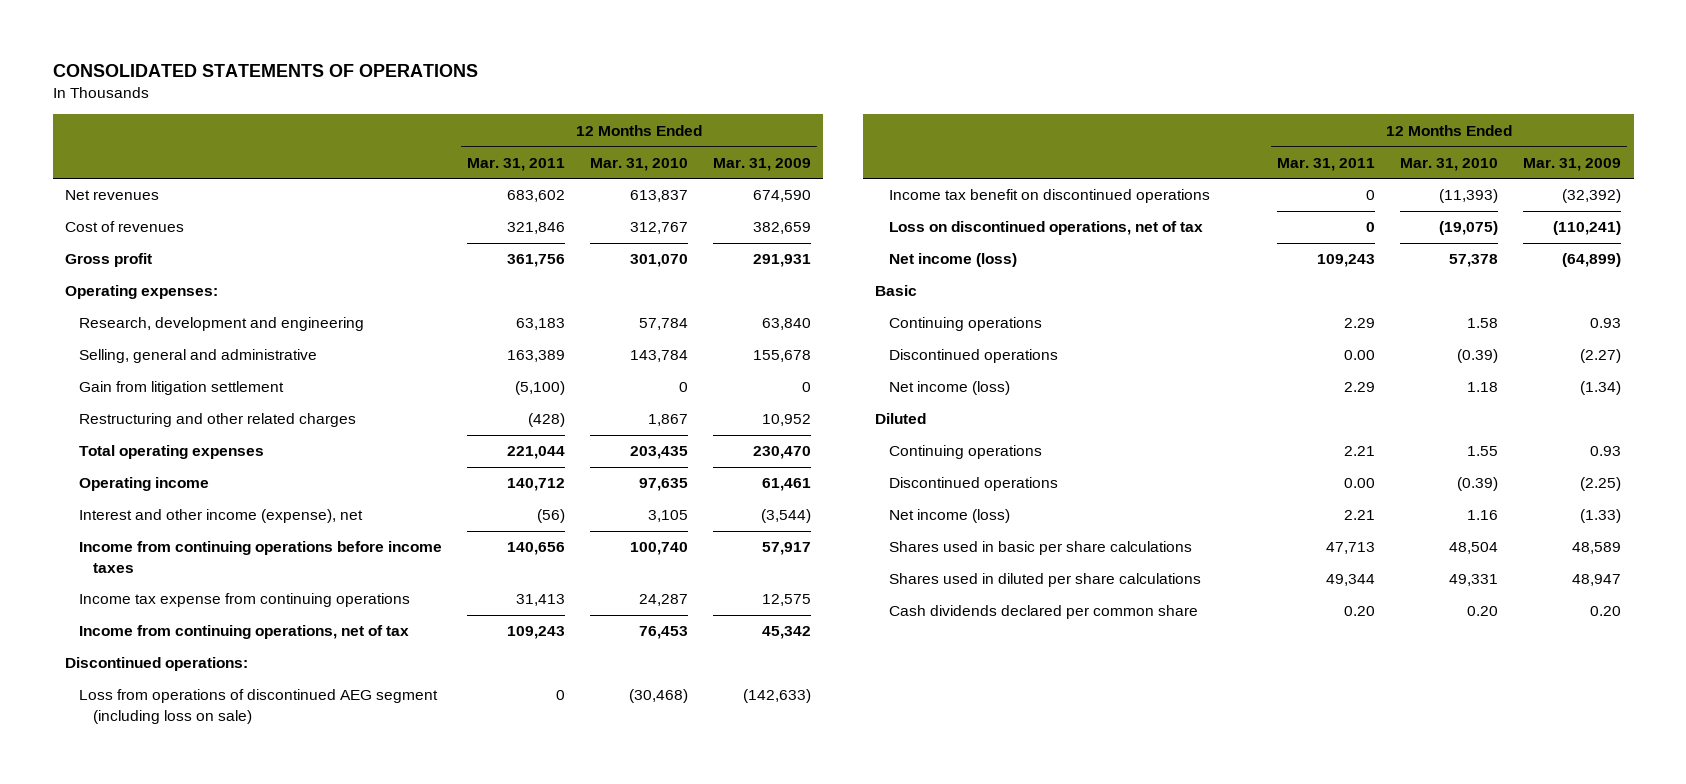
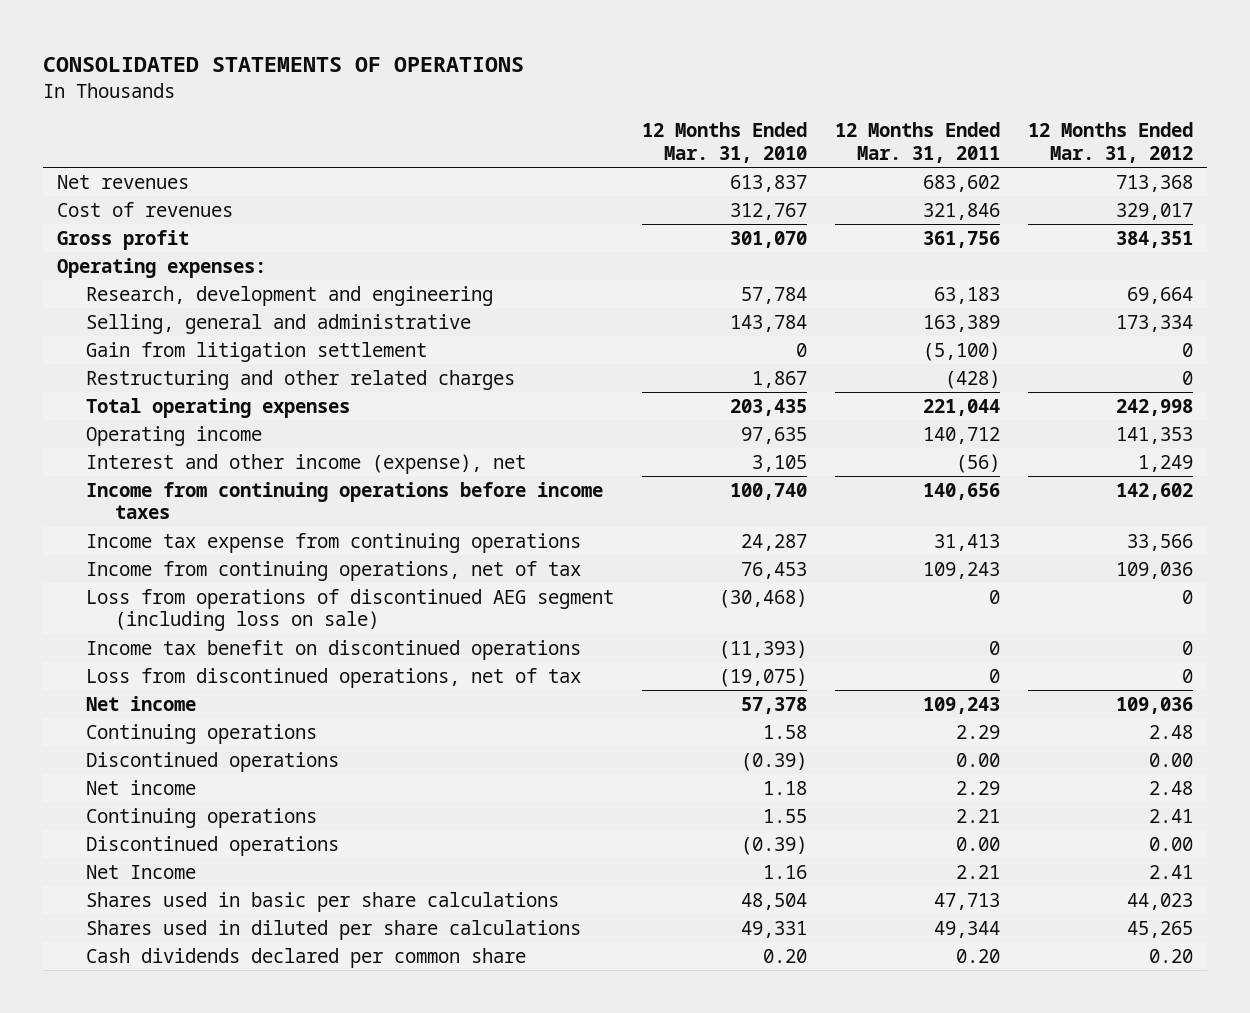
- | 12 Months Ended Mar. 31, 2011 | 12 Months Ended Mar. 31, 2010 | 12 Months Ended Mar. 31, 2009
+ | 12 Months Ended Mar. 31, 2010 | 12 Months Ended Mar. 31, 2011 | 12 Months Ended Mar. 31, 2012
- Discontinued operations:
- Loss on discontinued operations, net of tax | 0 | (19,075) | (110,241)
- Net income (loss) | 109,243 | 57,378 | (64,899)
- Basic
+ Loss from discontinued operations, net of tax | (19,075) | 0 | 0
+ Net income | 57,378 | 109,243 | 109,036
- Net income (loss) | 2.29 | 1.18 | (1.34)
- Diluted
+ Net income | 1.18 | 2.29 | 2.48
- Net income (loss) | 2.21 | 1.16 | (1.33)
+ Net Income | 1.16 | 2.21 | 2.41

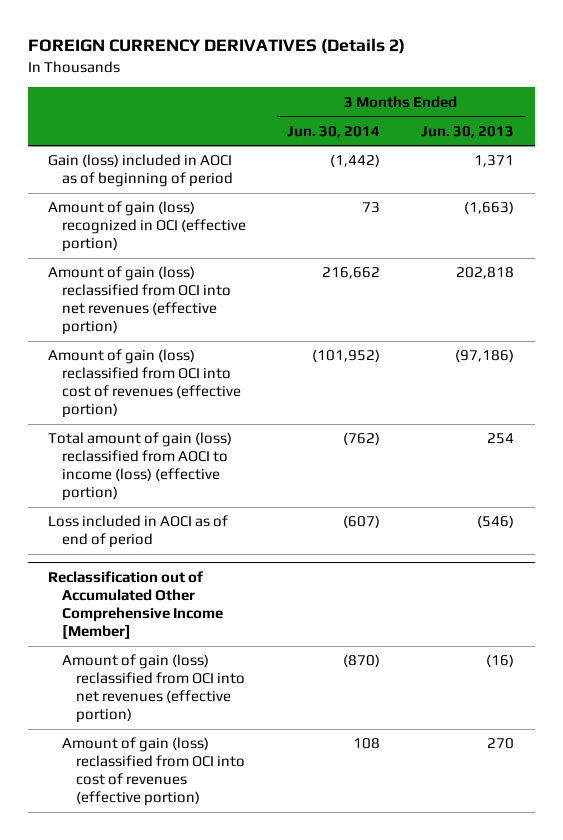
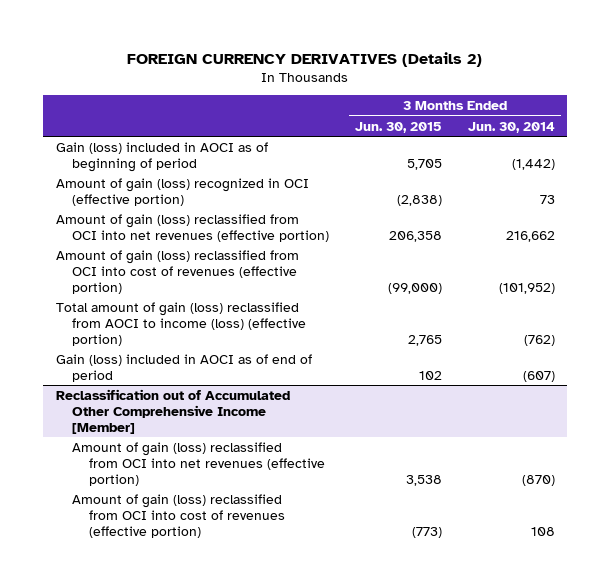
- | 3 Months Ended Jun. 30, 2014 | 3 Months Ended Jun. 30, 2013
+ | 3 Months Ended Jun. 30, 2015 | 3 Months Ended Jun. 30, 2014
- Loss included in AOCI as of end of period | (607) | (546)
+ Gain (loss) included in AOCI as of end of period | 102 | (607)

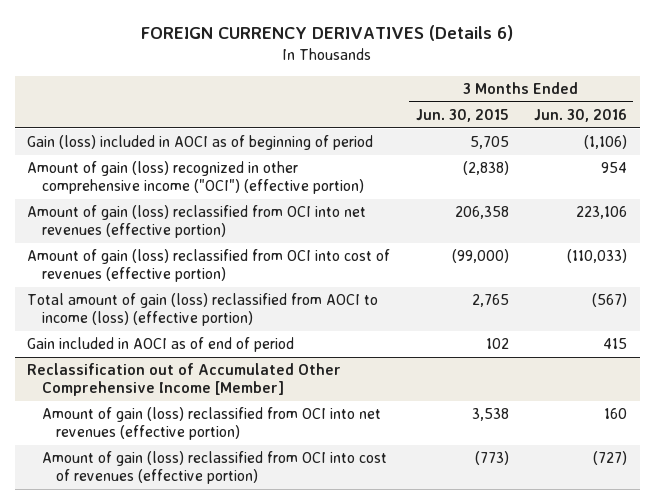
- FOREIGN CURRENCY DERIVATIVES (Details 2)
+ FOREIGN CURRENCY DERIVATIVES (Details 6)
- | 3 Months Ended Jun. 30, 2015 | 3 Months Ended Jun. 30, 2014
+ | 3 Months Ended Jun. 30, 2015 | 3 Months Ended Jun. 30, 2016
- Amount of gain (loss) recognized in OCI (effective portion) | (2,838) | 73
+ Amount of gain (loss) recognized in other comprehensive income ("OCI") (effective portion) | (2,838) | 954
- Gain (loss) included in AOCI as of end of period | 102 | (607)
+ Gain included in AOCI as of end of period | 102 | 415

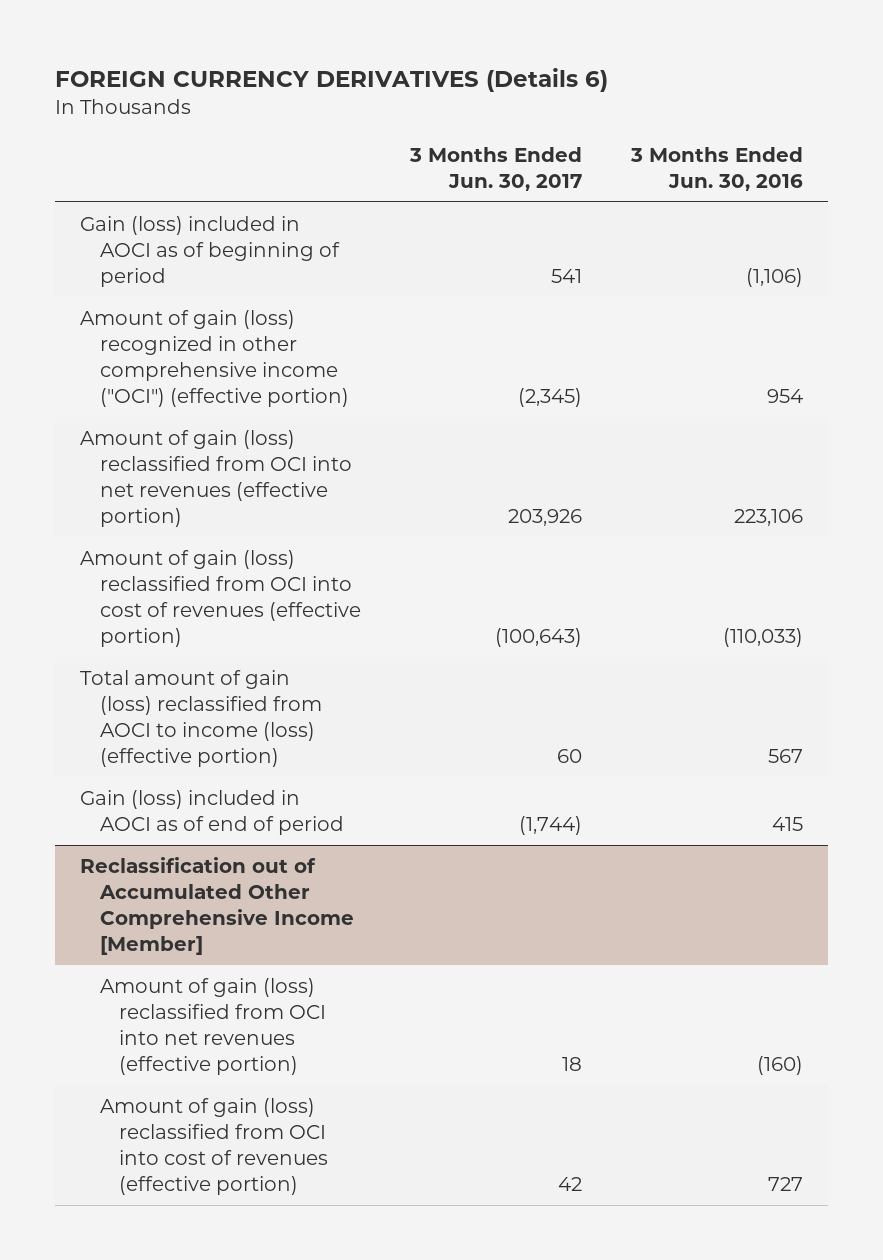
- | 3 Months Ended Jun. 30, 2015 | 3 Months Ended Jun. 30, 2016
+ | 3 Months Ended Jun. 30, 2017 | 3 Months Ended Jun. 30, 2016
- Total amount of gain (loss) reclassified from AOCI to income (loss) (effective portion) | 2,765 | (567)
- Gain included in AOCI as of end of period | 102 | 415
+ Total amount of gain (loss) reclassified from AOCI to income (loss) (effective portion) | 60 | 567
+ Gain (loss) included in AOCI as of end of period | (1,744) | 415
@ Reclassification out of Accumulated Other Comprehensive Income [Member]
- Amount of gain (loss) reclassified from OCI into net revenues (effective portion) | 3,538 | 160
- Amount of gain (loss) reclassified from OCI into cost of revenues (effective portion) | (773) | (727)
+ Amount of gain (loss) reclassified from OCI into net revenues (effective portion) | 18 | (160)
+ Amount of gain (loss) reclassified from OCI into cost of revenues (effective portion) | 42 | 727

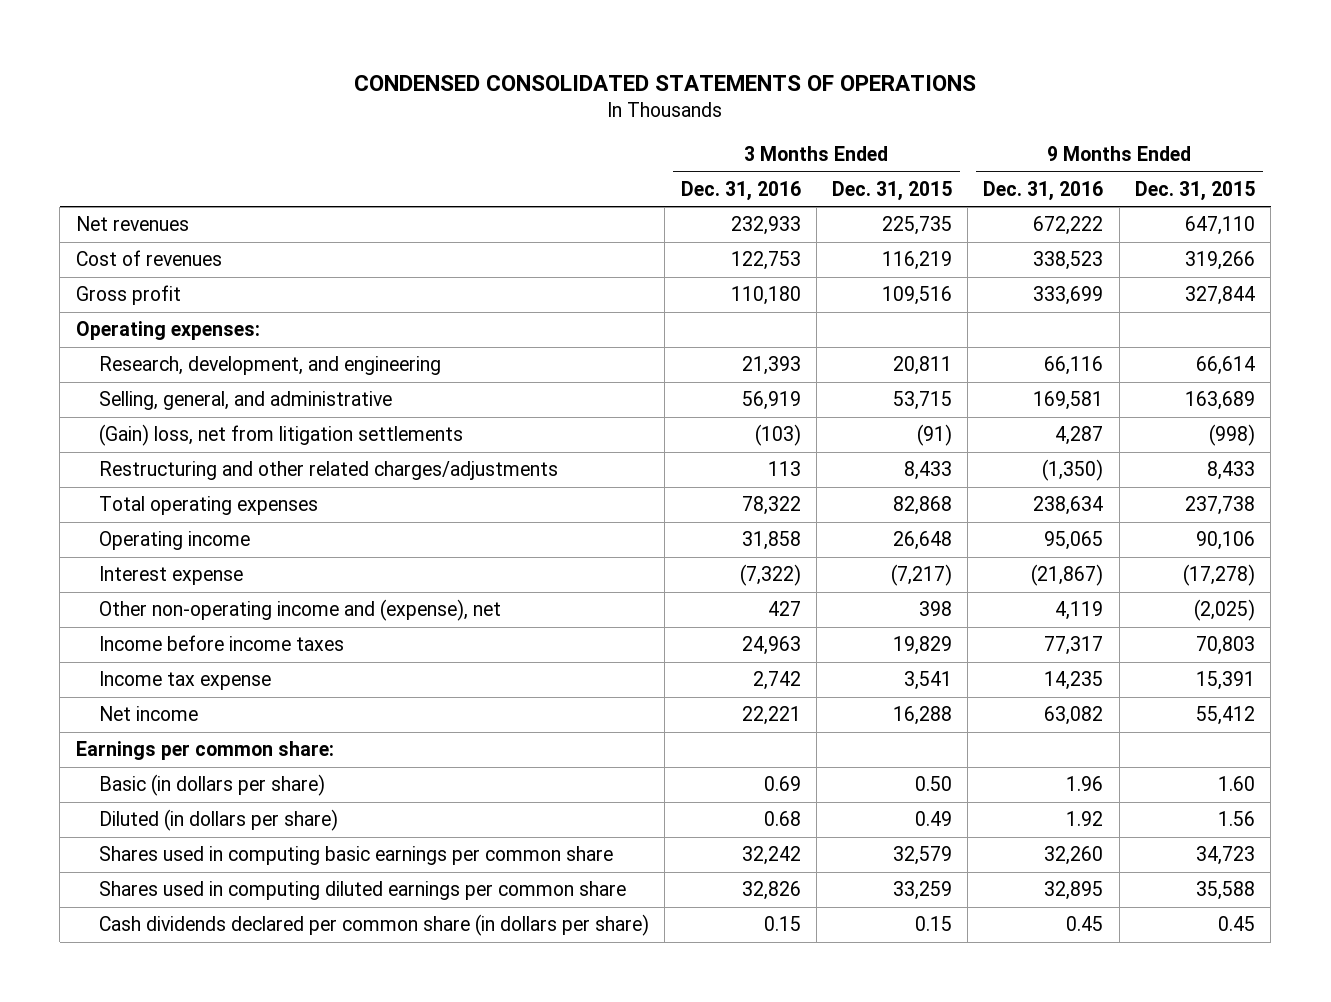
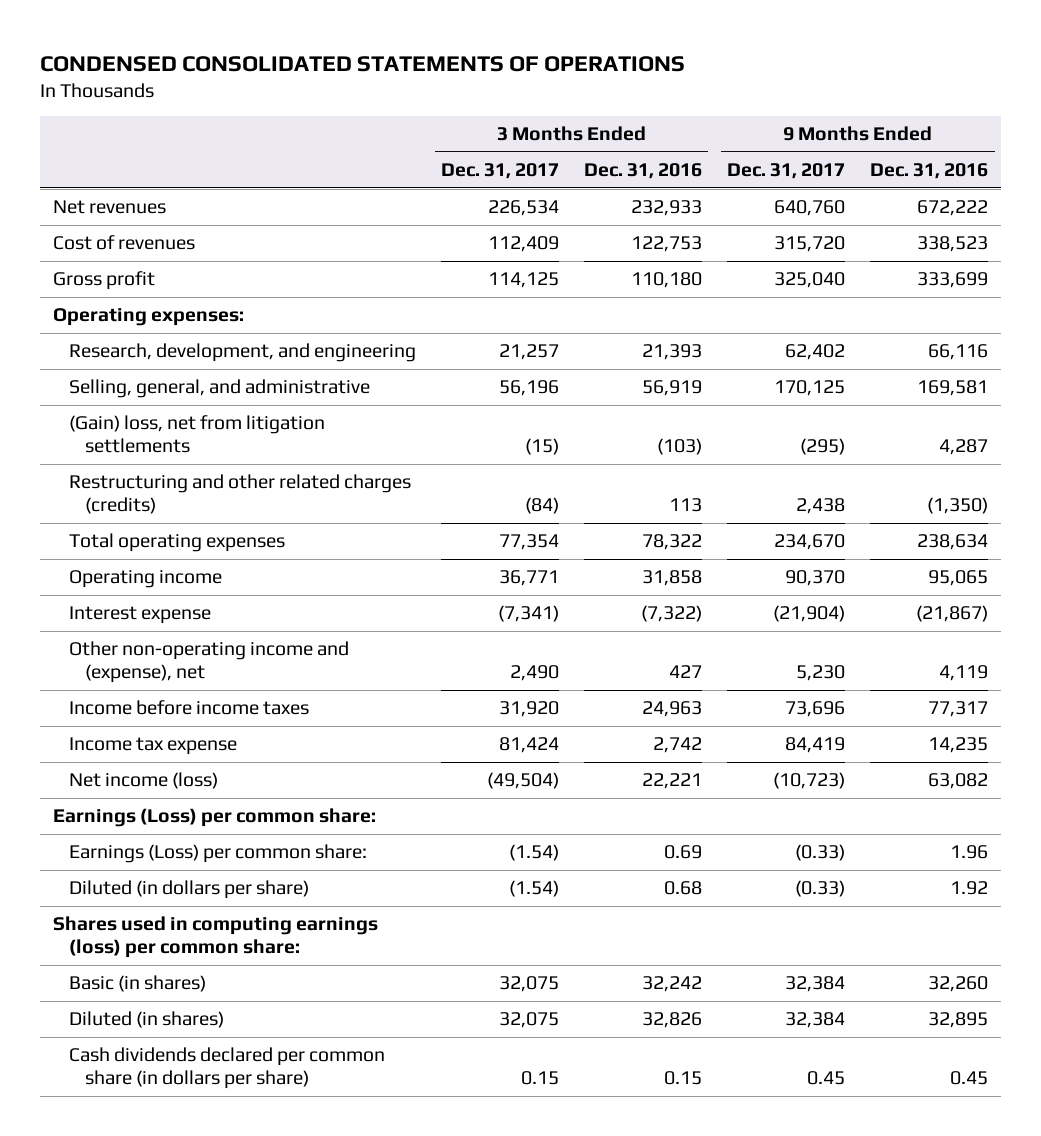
- | 3 Months Ended Dec. 31, 2016 | 3 Months Ended Dec. 31, 2015 | 9 Months Ended Dec. 31, 2016 | 9 Months Ended Dec. 31, 2015
+ | 3 Months Ended Dec. 31, 2017 | 3 Months Ended Dec. 31, 2016 | 9 Months Ended Dec. 31, 2017 | 9 Months Ended Dec. 31, 2016
- Restructuring and other related charges/adjustments | 113 | 8,433 | (1,350) | 8,433
+ Restructuring and other related charges (credits) | (84) | 113 | 2,438 | (1,350)
- Net income | 22,221 | 16,288 | 63,082 | 55,412
- Earnings per common share:
- Basic (in dollars per share) | 0.69 | 0.50 | 1.96 | 1.60
+ Net income (loss) | (49,504) | 22,221 | (10,723) | 63,082
+ Earnings (Loss) per common share:
+ Earnings (Loss) per common share: | (1.54) | 0.69 | (0.33) | 1.96
- Shares used in computing basic earnings per common share | 32,242 | 32,579 | 32,260 | 34,723
- Shares used in computing diluted earnings per common share | 32,826 | 33,259 | 32,895 | 35,588
+ Shares used in computing earnings (loss) per common share:
+ Basic (in shares) | 32,075 | 32,242 | 32,384 | 32,260
+ Diluted (in shares) | 32,075 | 32,826 | 32,384 | 32,895

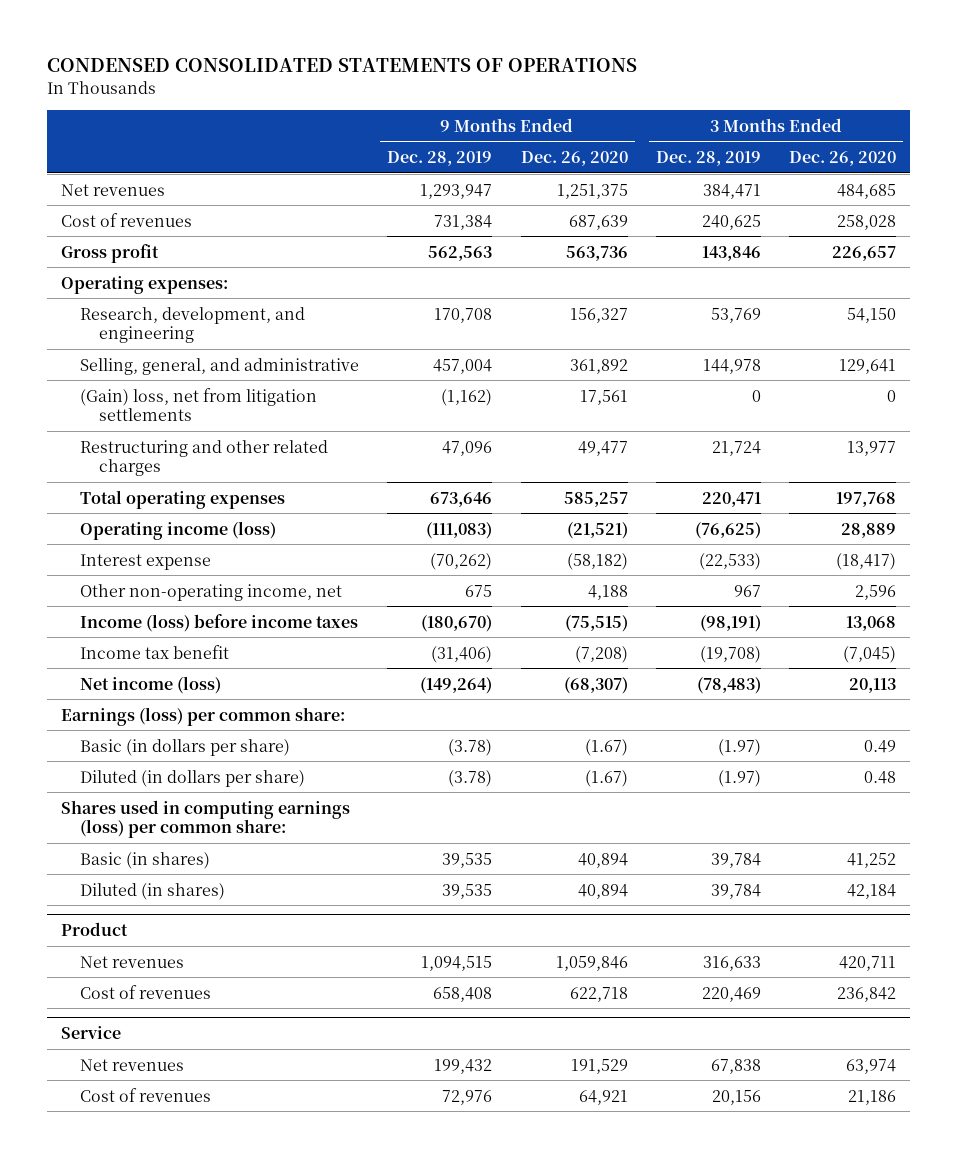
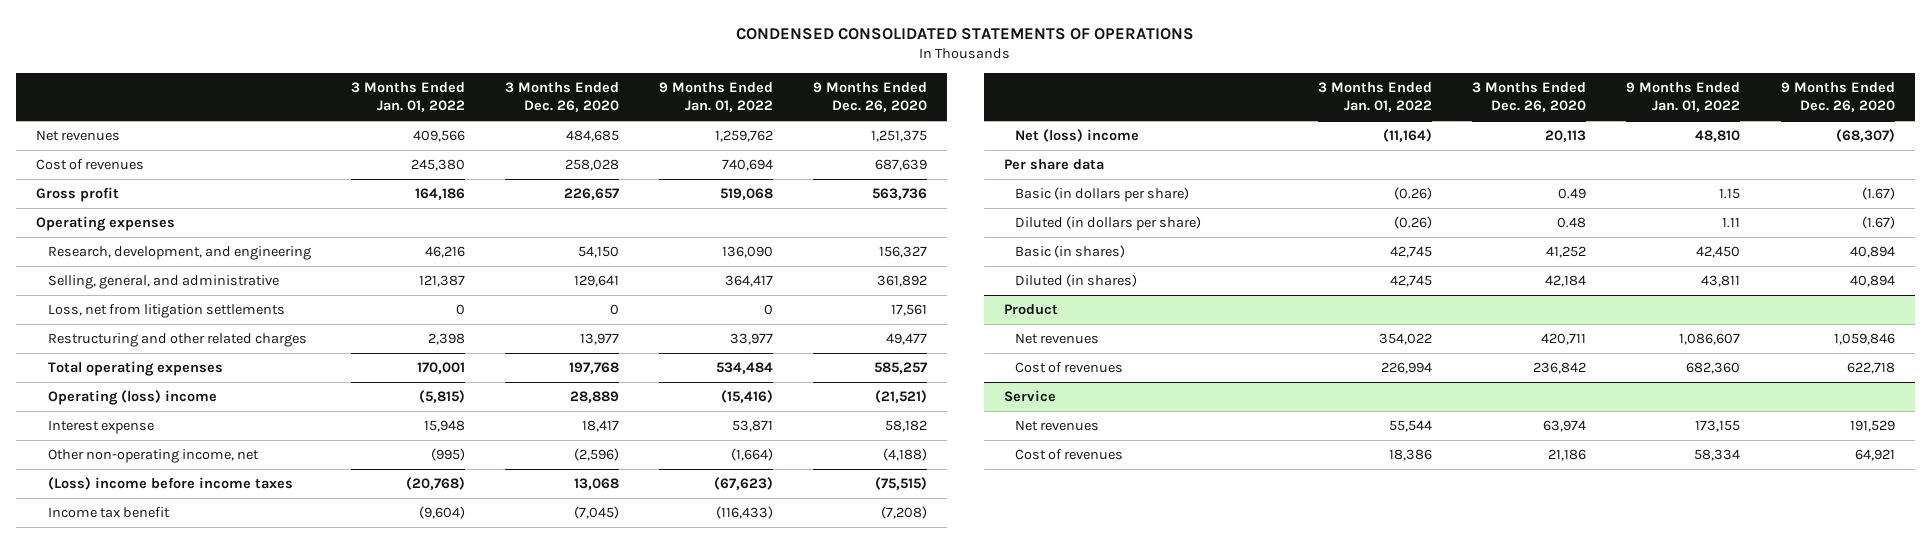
- | 9 Months Ended Dec. 28, 2019 | 9 Months Ended Dec. 26, 2020 | 3 Months Ended Dec. 28, 2019 | 3 Months Ended Dec. 26, 2020
+ | 3 Months Ended Jan. 01, 2022 | 3 Months Ended Dec. 26, 2020 | 9 Months Ended Jan. 01, 2022 | 9 Months Ended Dec. 26, 2020
- Operating expenses:
+ Operating expenses
- (Gain) loss, net from litigation settlements | (1,162) | 17,561 | 0 | 0
+ Loss, net from litigation settlements | 0 | 0 | 0 | 17,561
- Operating income (loss) | (111,083) | (21,521) | (76,625) | 28,889
- Interest expense | (70,262) | (58,182) | (22,533) | (18,417)
- Other non-operating income, net | 675 | 4,188 | 967 | 2,596
- Income (loss) before income taxes | (180,670) | (75,515) | (98,191) | 13,068
+ Operating (loss) income | (5,815) | 28,889 | (15,416) | (21,521)
+ Interest expense | 15,948 | 18,417 | 53,871 | 58,182
+ Other non-operating income, net | (995) | (2,596) | (1,664) | (4,188)
+ (Loss) income before income taxes | (20,768) | 13,068 | (67,623) | (75,515)
- Net income (loss) | (149,264) | (68,307) | (78,483) | 20,113
- Earnings (loss) per common share:
+ Net (loss) income | (11,164) | 20,113 | 48,810 | (68,307)
+ Per share data
- Shares used in computing earnings (loss) per common share:

